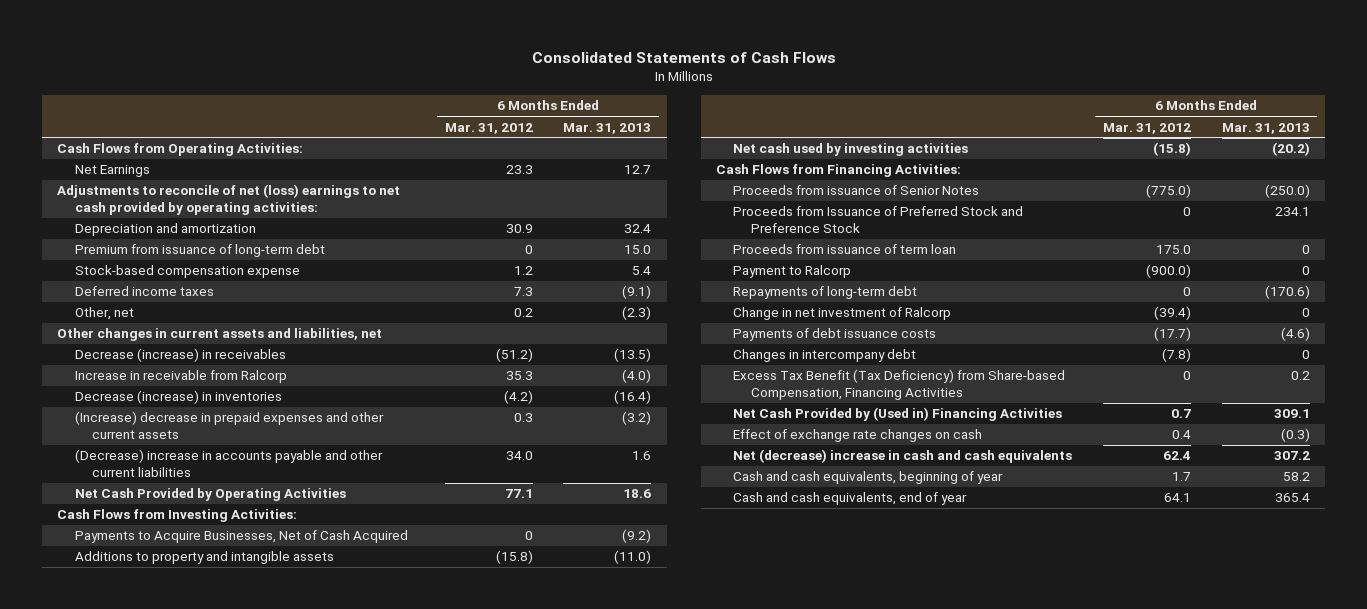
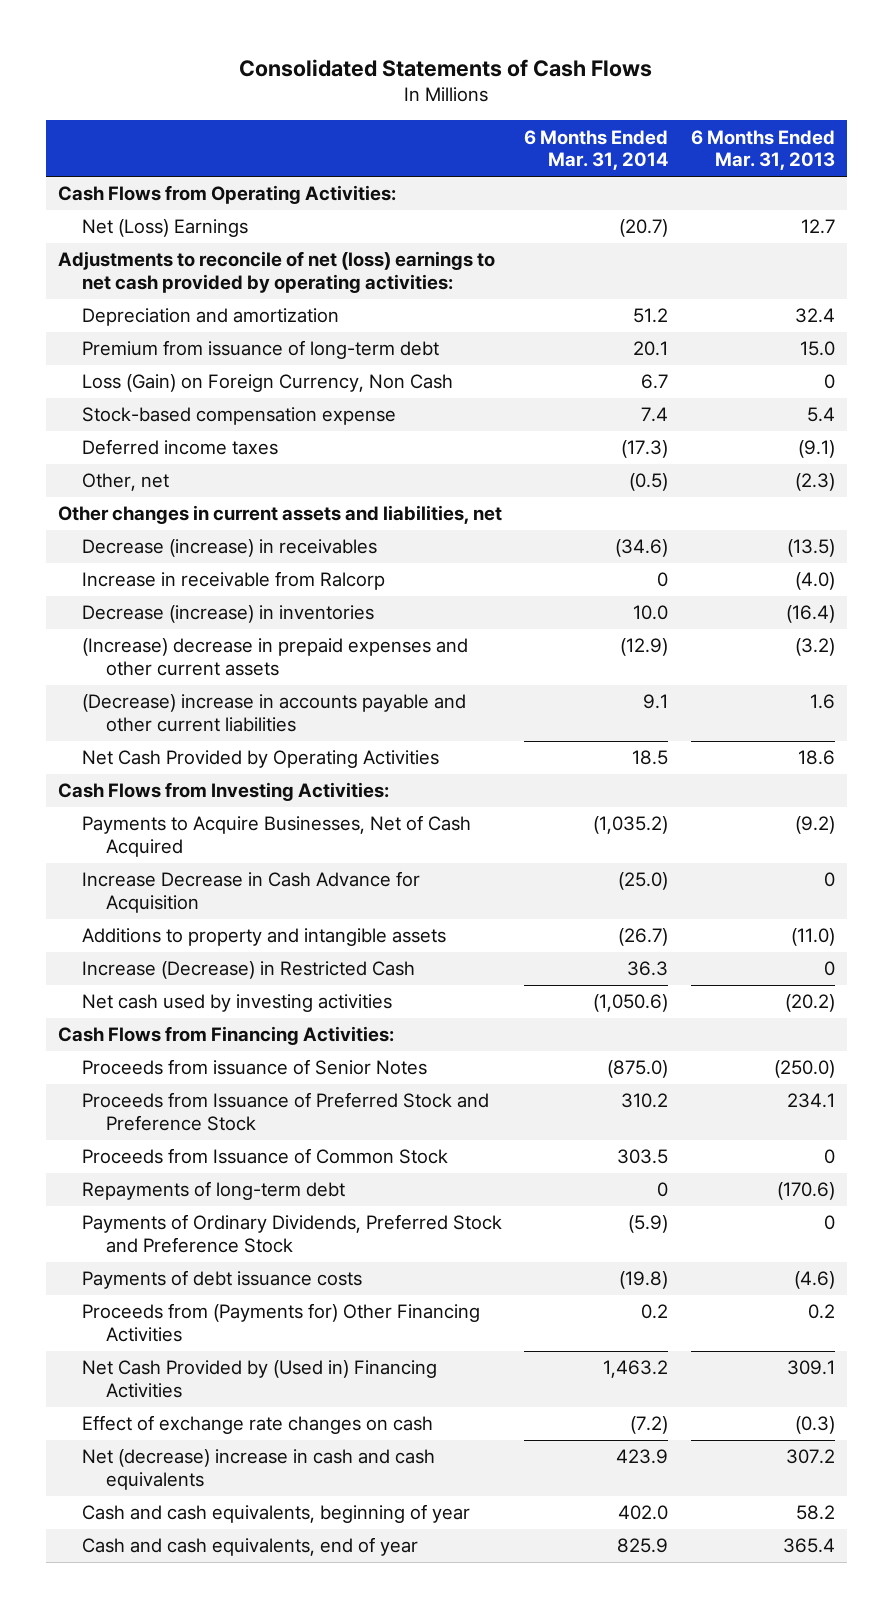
- | 6 Months Ended Mar. 31, 2012 | 6 Months Ended Mar. 31, 2013
+ | 6 Months Ended Mar. 31, 2014 | 6 Months Ended Mar. 31, 2013
- Net Earnings | 23.3 | 12.7
+ Net (Loss) Earnings | (20.7) | 12.7
+ Loss (Gain) on Foreign Currency, Non Cash | 6.7 | 0
+ Increase Decrease in Cash Advance for Acquisition | (25.0) | 0
+ Increase (Decrease) in Restricted Cash | 36.3 | 0
- Proceeds from issuance of term loan | 175.0 | 0
- Payment to Ralcorp | (900.0) | 0
+ Proceeds from Issuance of Common Stock | 303.5 | 0
- Change in net investment of Ralcorp | (39.4) | 0
+ Payments of Ordinary Dividends, Preferred Stock and Preference Stock | (5.9) | 0
- Changes in intercompany debt | (7.8) | 0
- Excess Tax Benefit (Tax Deficiency) from Share-based Compensation, Financing Activities | 0 | 0.2
+ Proceeds from (Payments for) Other Financing Activities | 0.2 | 0.2

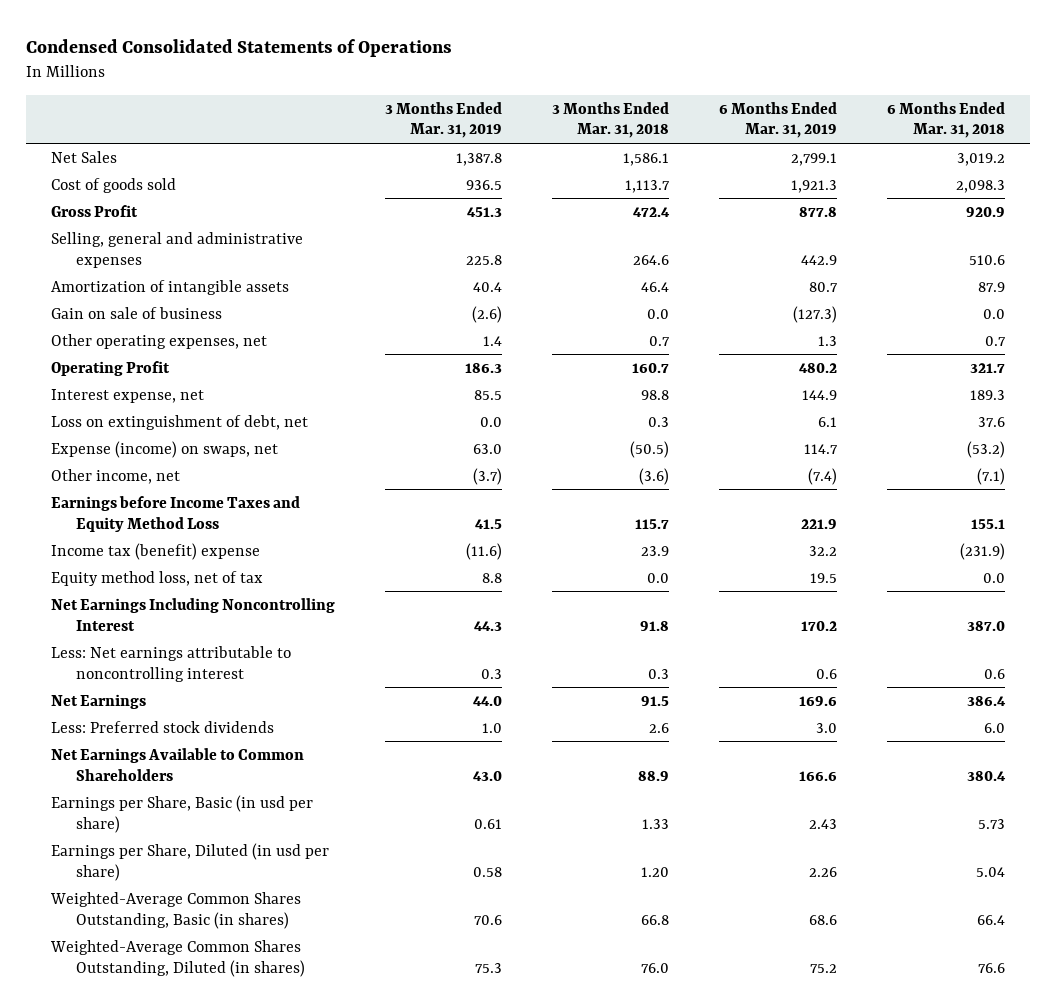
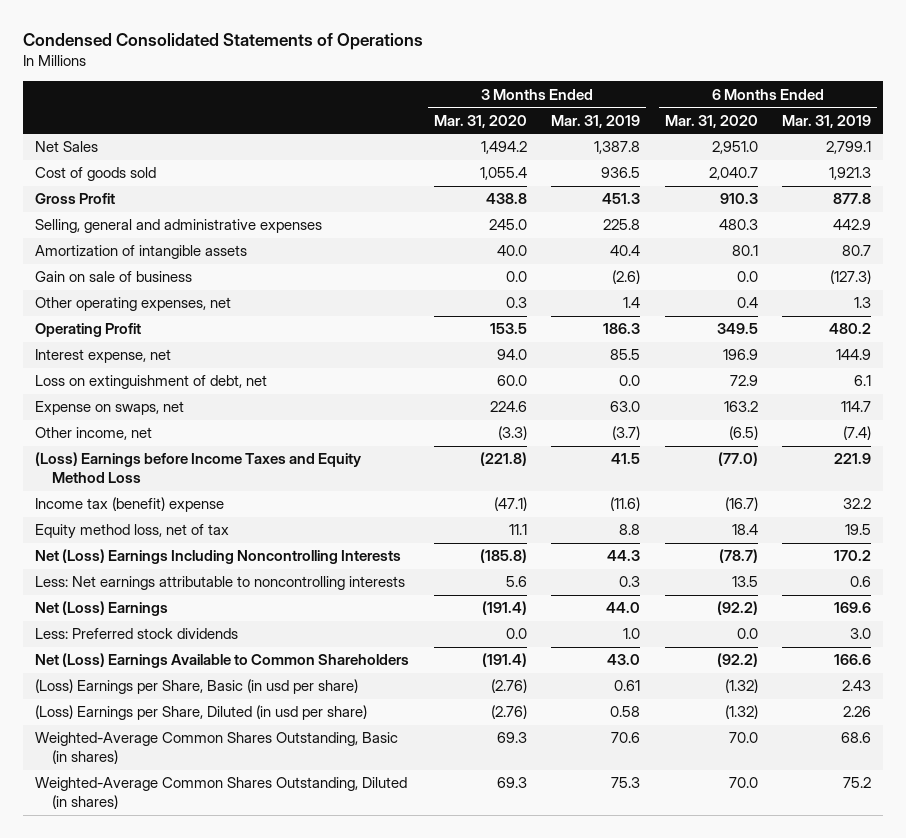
- | 3 Months Ended Mar. 31, 2019 | 3 Months Ended Mar. 31, 2018 | 6 Months Ended Mar. 31, 2019 | 6 Months Ended Mar. 31, 2018
+ | 3 Months Ended Mar. 31, 2020 | 3 Months Ended Mar. 31, 2019 | 6 Months Ended Mar. 31, 2020 | 6 Months Ended Mar. 31, 2019
- Expense (income) on swaps, net | 63.0 | (50.5) | 114.7 | (53.2)
+ Expense on swaps, net | 224.6 | 63.0 | 163.2 | 114.7
- Earnings before Income Taxes and Equity Method Loss | 41.5 | 115.7 | 221.9 | 155.1
+ (Loss) Earnings before Income Taxes and Equity Method Loss | (221.8) | 41.5 | (77.0) | 221.9
- Net Earnings Including Noncontrolling Interest | 44.3 | 91.8 | 170.2 | 387.0
- Less: Net earnings attributable to noncontrolling interest | 0.3 | 0.3 | 0.6 | 0.6
- Net Earnings | 44.0 | 91.5 | 169.6 | 386.4
+ Net (Loss) Earnings Including Noncontrolling Interests | (185.8) | 44.3 | (78.7) | 170.2
+ Less: Net earnings attributable to noncontrolling interests | 5.6 | 0.3 | 13.5 | 0.6
+ Net (Loss) Earnings | (191.4) | 44.0 | (92.2) | 169.6
- Net Earnings Available to Common Shareholders | 43.0 | 88.9 | 166.6 | 380.4
- Earnings per Share, Basic (in usd per share) | 0.61 | 1.33 | 2.43 | 5.73
- Earnings per Share, Diluted (in usd per share) | 0.58 | 1.20 | 2.26 | 5.04
+ Net (Loss) Earnings Available to Common Shareholders | (191.4) | 43.0 | (92.2) | 166.6
+ (Loss) Earnings per Share, Basic (in usd per share) | (2.76) | 0.61 | (1.32) | 2.43
+ (Loss) Earnings per Share, Diluted (in usd per share) | (2.76) | 0.58 | (1.32) | 2.26

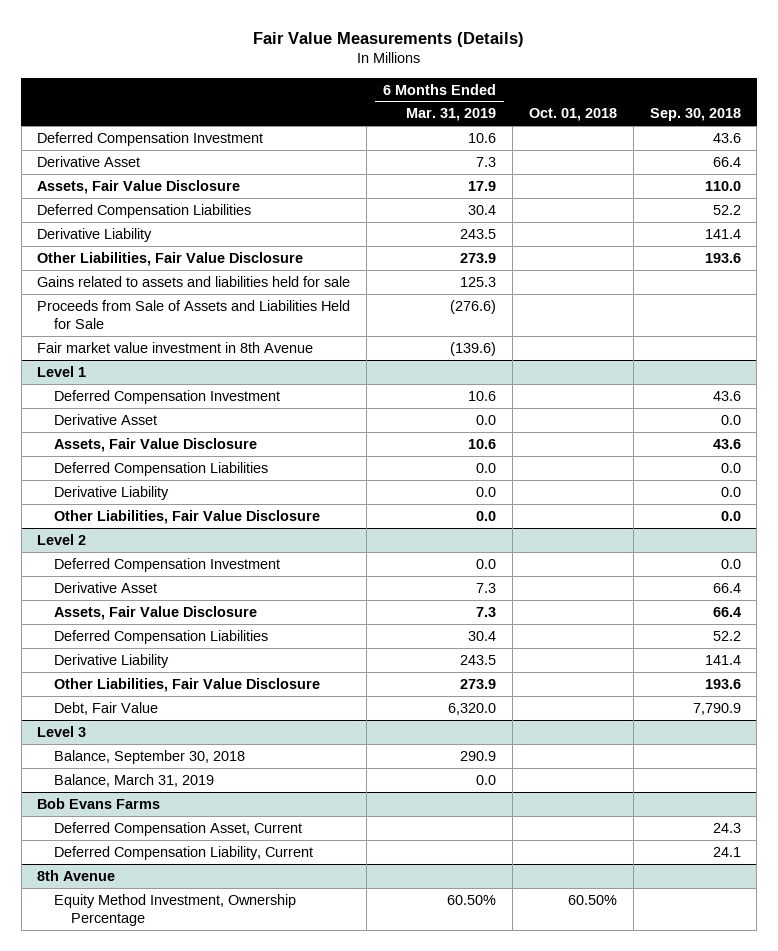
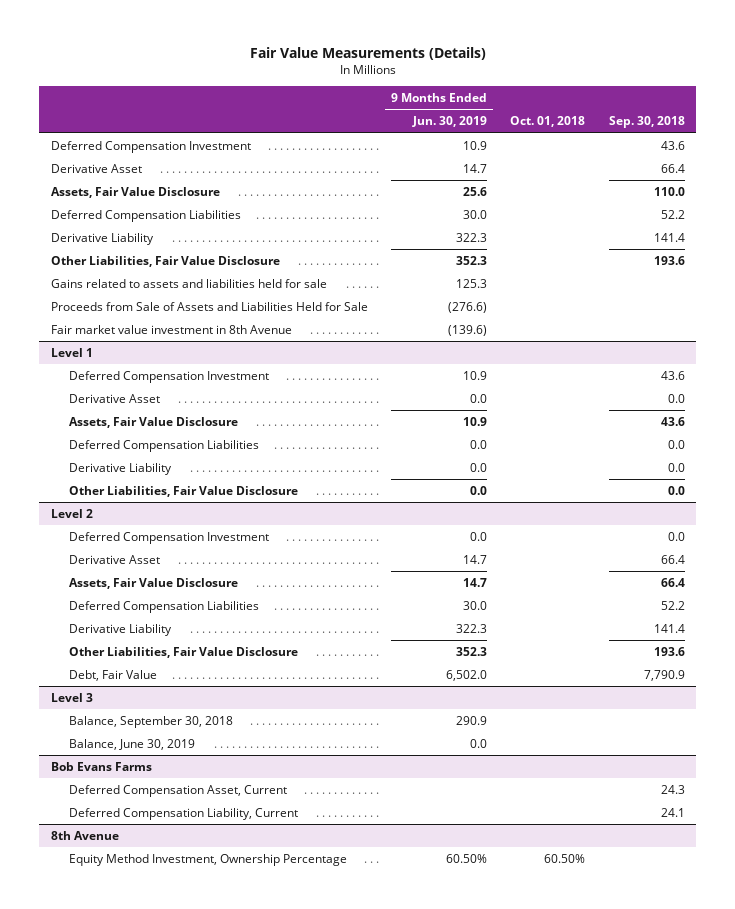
- | 6 Months Ended Mar. 31, 2019 | Oct. 01, 2018 | Sep. 30, 2018
+ | 9 Months Ended Jun. 30, 2019 | Oct. 01, 2018 | Sep. 30, 2018
@ Level 3
- Balance, March 31, 2019 | 0.0 | |
+ Balance, June 30, 2019 | 0.0 | |

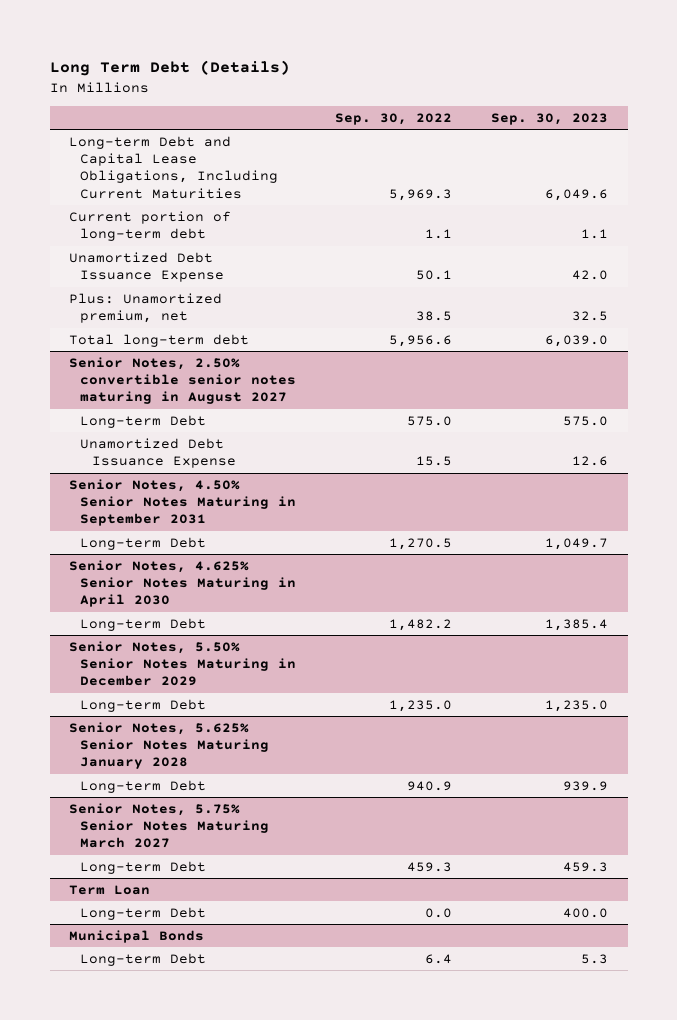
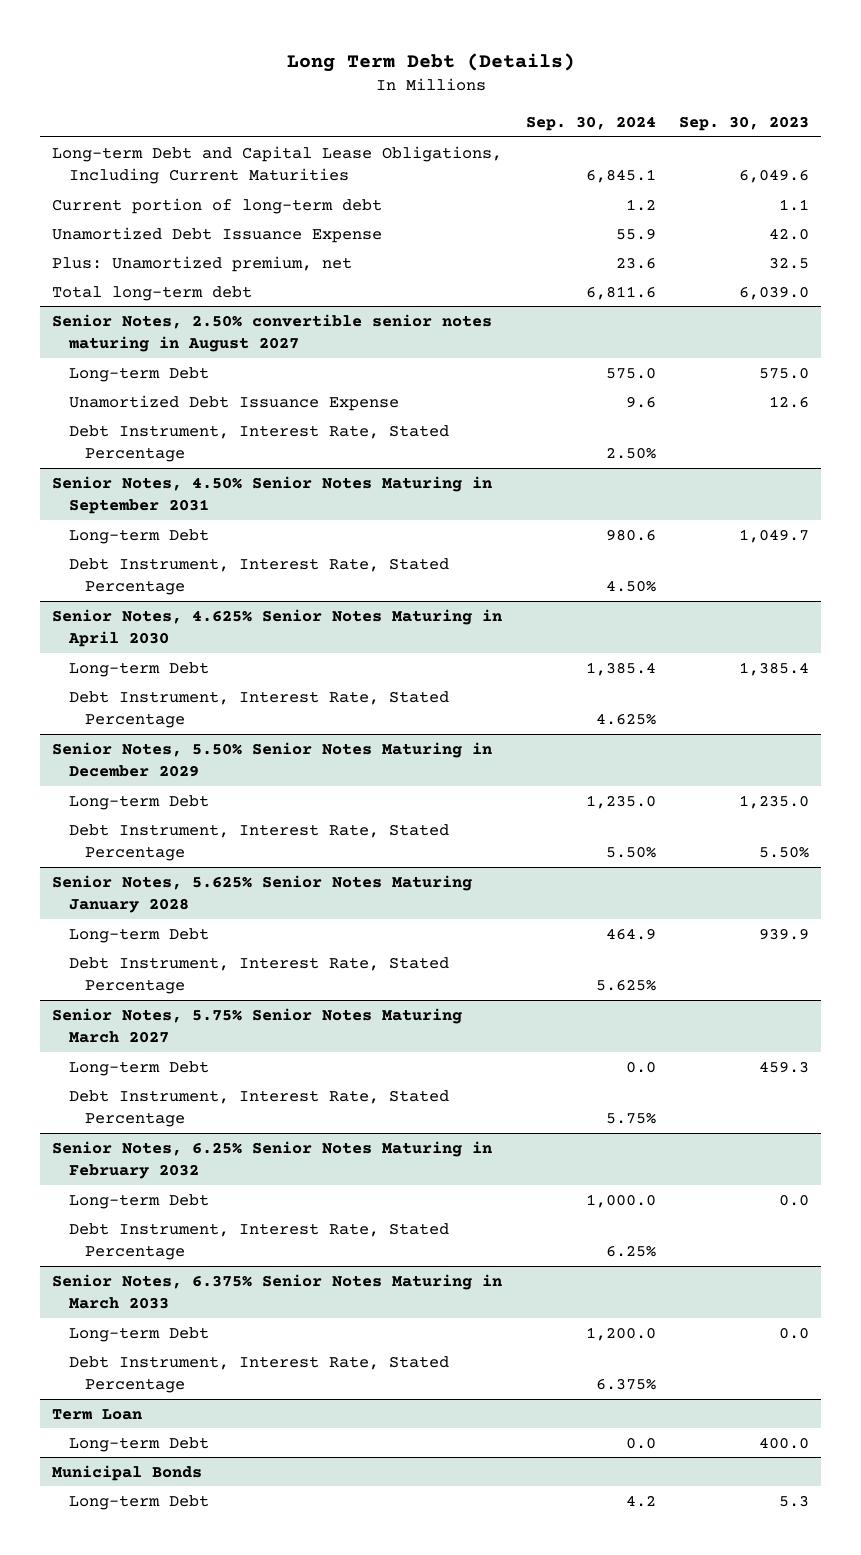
- | Sep. 30, 2022 | Sep. 30, 2023
+ | Sep. 30, 2024 | Sep. 30, 2023
@ Senior Notes, 2.50% convertible senior notes maturing in August 2027
+ Debt Instrument, Interest Rate, Stated Percentage | 2.50% |
@ Senior Notes, 4.50% Senior Notes Maturing in September 2031
+ Debt Instrument, Interest Rate, Stated Percentage | 4.50% |
@ Senior Notes, 4.625% Senior Notes Maturing in April 2030
+ Debt Instrument, Interest Rate, Stated Percentage | 4.625% |
@ Senior Notes, 5.50% Senior Notes Maturing in December 2029
+ Debt Instrument, Interest Rate, Stated Percentage | 5.50% | 5.50%
@ Senior Notes, 5.625% Senior Notes Maturing January 2028
+ Debt Instrument, Interest Rate, Stated Percentage | 5.625% |
@ Senior Notes, 5.75% Senior Notes Maturing March 2027
+ Debt Instrument, Interest Rate, Stated Percentage | 5.75% |
+ Senior Notes, 6.25% Senior Notes Maturing in February 2032
+ Long-term Debt | 1,000.0 | 0.0
+ Debt Instrument, Interest Rate, Stated Percentage | 6.25% |
+ Senior Notes, 6.375% Senior Notes Maturing in March 2033
+ Long-term Debt | 1,200.0 | 0.0
+ Debt Instrument, Interest Rate, Stated Percentage | 6.375% |

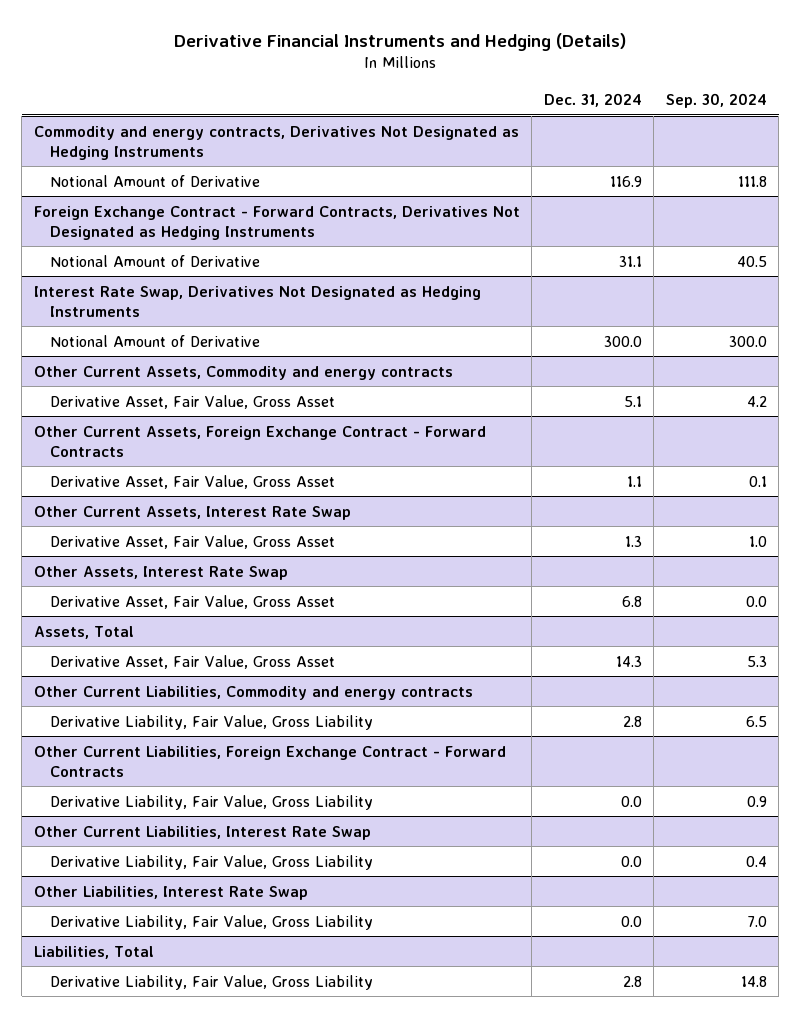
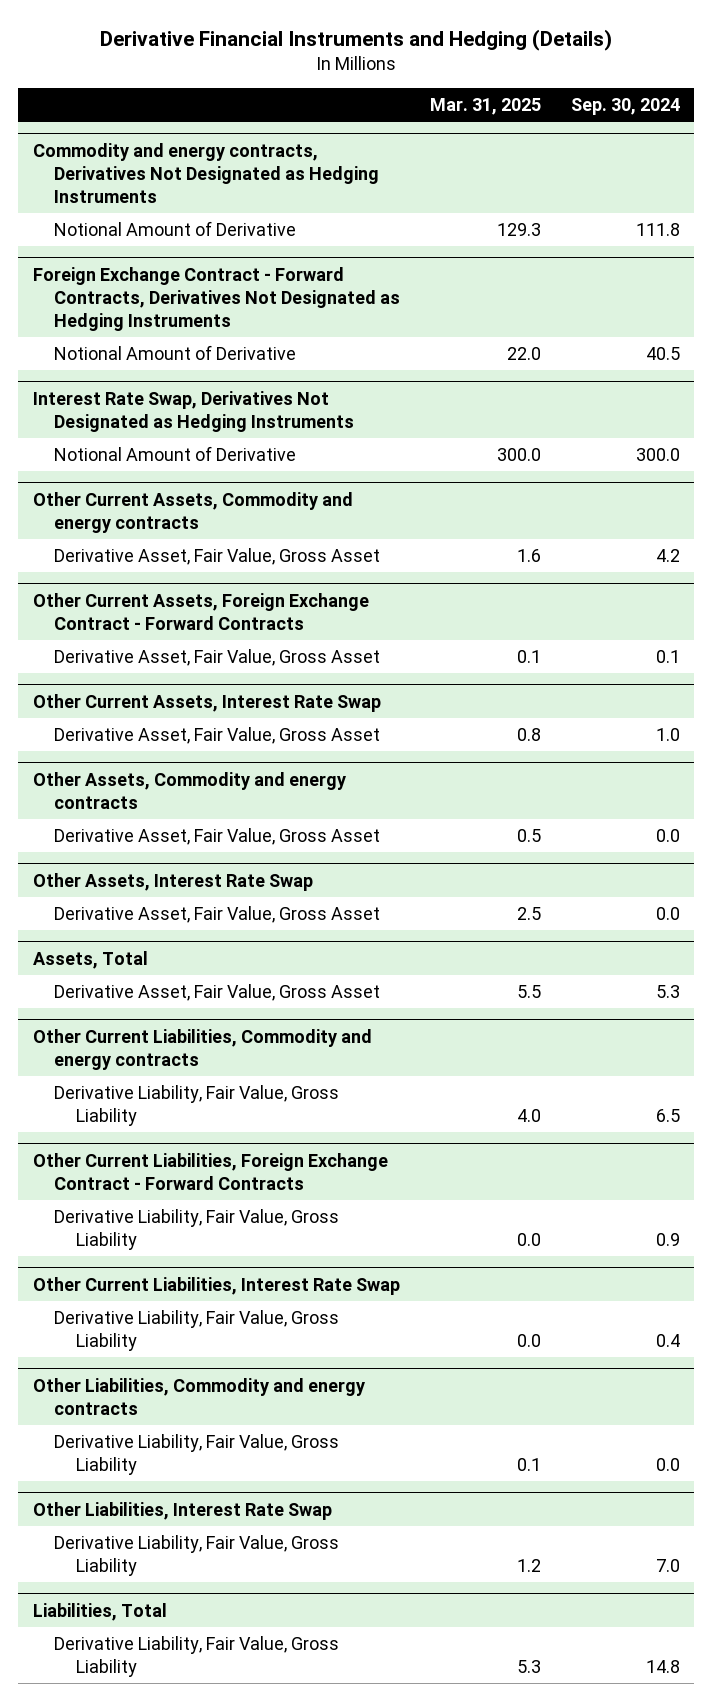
- | Dec. 31, 2024 | Sep. 30, 2024
+ | Mar. 31, 2025 | Sep. 30, 2024
+ Other Assets, Commodity and energy contracts
+ Derivative Asset, Fair Value, Gross Asset | 0.5 | 0.0
+ Other Liabilities, Commodity and energy contracts
+ Derivative Liability, Fair Value, Gross Liability | 0.1 | 0.0

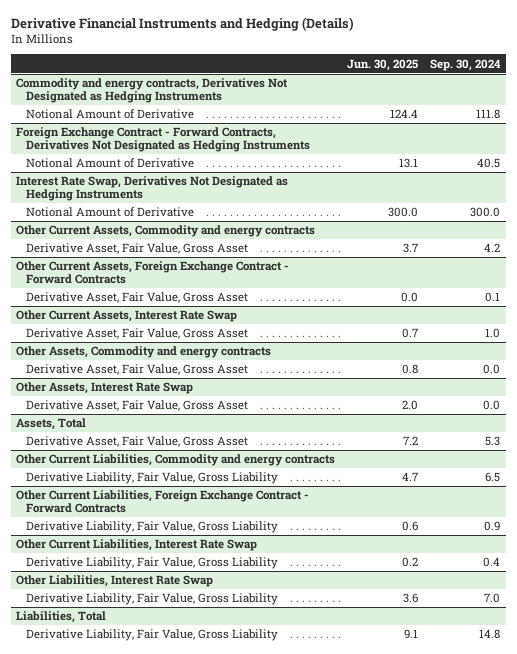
- | Mar. 31, 2025 | Sep. 30, 2024
+ | Jun. 30, 2025 | Sep. 30, 2024
- Other Liabilities, Commodity and energy contracts
- Derivative Liability, Fair Value, Gross Liability | 0.1 | 0.0

